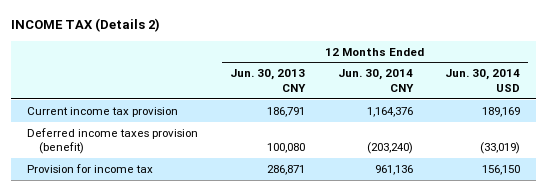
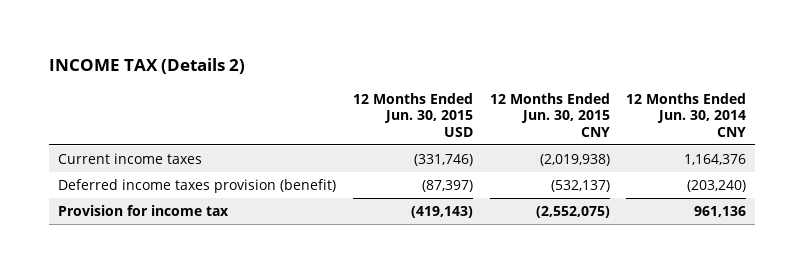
- | 12 Months Ended Jun. 30, 2013 CNY | 12 Months Ended Jun. 30, 2014 CNY | 12 Months Ended Jun. 30, 2014 USD
+ | 12 Months Ended Jun. 30, 2015 USD | 12 Months Ended Jun. 30, 2015 CNY | 12 Months Ended Jun. 30, 2014 CNY
- Current income tax provision | 186,791 | 1,164,376 | 189,169
+ Current income taxes | (331,746) | (2,019,938) | 1,164,376

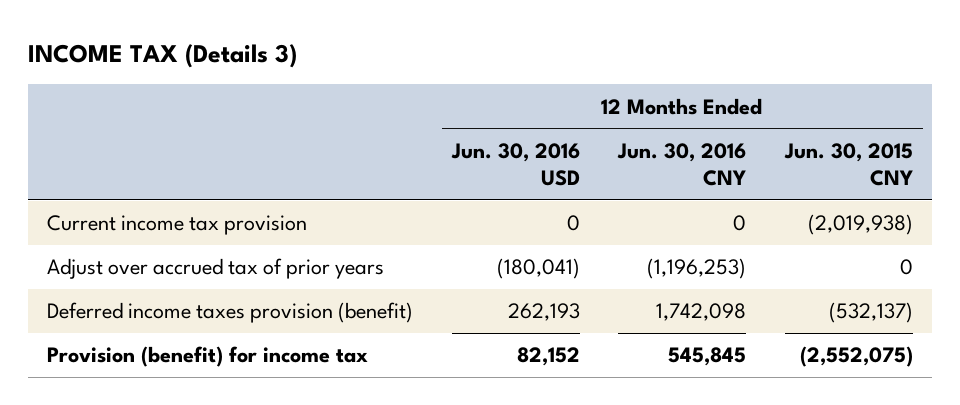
- INCOME TAX (Details 2)
+ INCOME TAX (Details 3)
- | 12 Months Ended Jun. 30, 2015 USD | 12 Months Ended Jun. 30, 2015 CNY | 12 Months Ended Jun. 30, 2014 CNY
+ | 12 Months Ended Jun. 30, 2016 USD | 12 Months Ended Jun. 30, 2016 CNY | 12 Months Ended Jun. 30, 2015 CNY
- Current income taxes | (331,746) | (2,019,938) | 1,164,376
+ Current income tax provision | 0 | 0 | (2,019,938)
+ Adjust over accrued tax of prior years | (180,041) | (1,196,253) | 0
- Provision for income tax | (419,143) | (2,552,075) | 961,136
+ Provision (benefit) for income tax | 82,152 | 545,845 | (2,552,075)

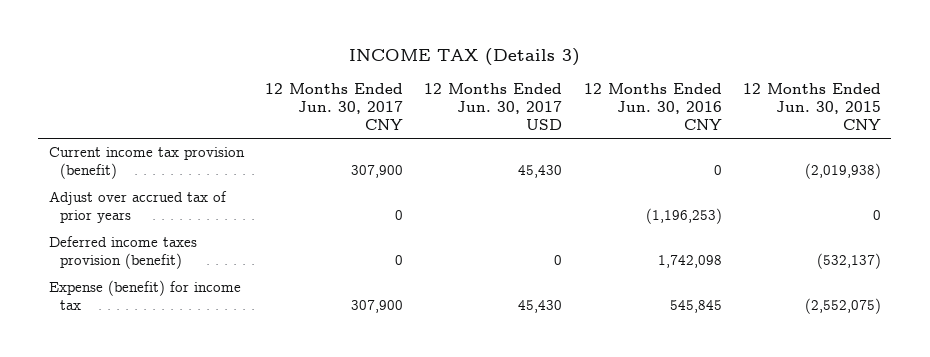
- | 12 Months Ended Jun. 30, 2016 USD | 12 Months Ended Jun. 30, 2016 CNY | 12 Months Ended Jun. 30, 2015 CNY
+ | 12 Months Ended Jun. 30, 2017 CNY | 12 Months Ended Jun. 30, 2017 USD | 12 Months Ended Jun. 30, 2016 CNY | 12 Months Ended Jun. 30, 2015 CNY
- Current income tax provision | 0 | 0 | (2,019,938)
+ Current income tax provision (benefit) | 307,900 | 45,430 | 0 | (2,019,938)
- Provision (benefit) for income tax | 82,152 | 545,845 | (2,552,075)
+ Expense (benefit) for income tax | 307,900 | 45,430 | 545,845 | (2,552,075)

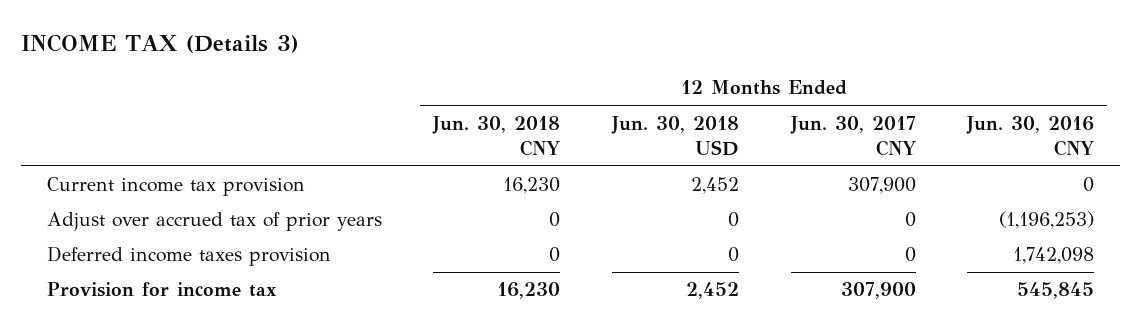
- | 12 Months Ended Jun. 30, 2017 CNY | 12 Months Ended Jun. 30, 2017 USD | 12 Months Ended Jun. 30, 2016 CNY | 12 Months Ended Jun. 30, 2015 CNY
+ | 12 Months Ended Jun. 30, 2018 CNY | 12 Months Ended Jun. 30, 2018 USD | 12 Months Ended Jun. 30, 2017 CNY | 12 Months Ended Jun. 30, 2016 CNY
- Current income tax provision (benefit) | 307,900 | 45,430 | 0 | (2,019,938)
+ Current income tax provision | 16,230 | 2,452 | 307,900 | 0
- Deferred income taxes provision (benefit) | 0 | 0 | 1,742,098 | (532,137)
- Expense (benefit) for income tax | 307,900 | 45,430 | 545,845 | (2,552,075)
+ Deferred income taxes provision | 0 | 0 | 0 | 1,742,098
+ Provision for income tax | 16,230 | 2,452 | 307,900 | 545,845

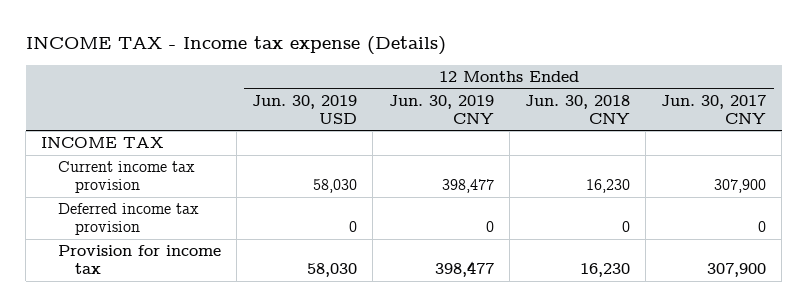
- INCOME TAX (Details 3)
+ INCOME TAX - Income tax expense (Details)
- | 12 Months Ended Jun. 30, 2018 CNY | 12 Months Ended Jun. 30, 2018 USD | 12 Months Ended Jun. 30, 2017 CNY | 12 Months Ended Jun. 30, 2016 CNY
+ | 12 Months Ended Jun. 30, 2019 USD | 12 Months Ended Jun. 30, 2019 CNY | 12 Months Ended Jun. 30, 2018 CNY | 12 Months Ended Jun. 30, 2017 CNY
+ INCOME TAX
- Adjust over accrued tax of prior years | 0 | 0 | 0 | (1,196,253)
- Deferred income taxes provision | 0 | 0 | 0 | 1,742,098
+ Deferred income tax provision | 0 | 0 | 0 | 0

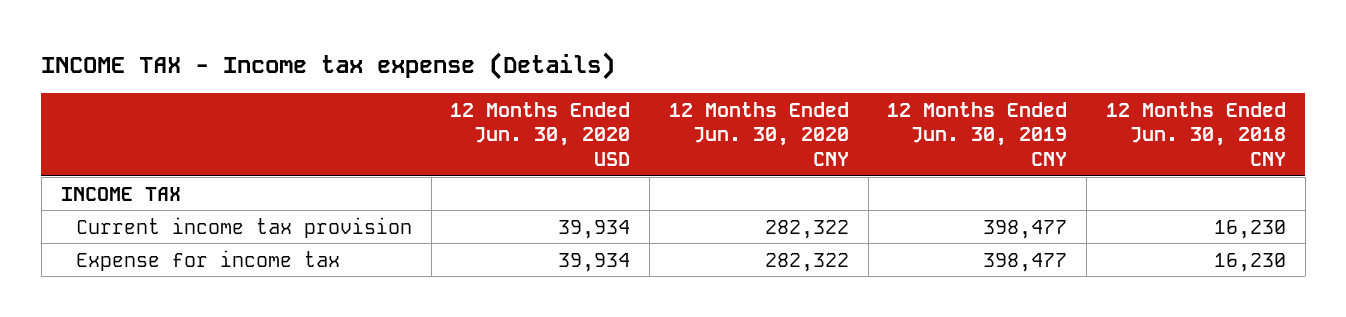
- | 12 Months Ended Jun. 30, 2019 USD | 12 Months Ended Jun. 30, 2019 CNY | 12 Months Ended Jun. 30, 2018 CNY | 12 Months Ended Jun. 30, 2017 CNY
+ | 12 Months Ended Jun. 30, 2020 USD | 12 Months Ended Jun. 30, 2020 CNY | 12 Months Ended Jun. 30, 2019 CNY | 12 Months Ended Jun. 30, 2018 CNY
- Deferred income tax provision | 0 | 0 | 0 | 0
- Provision for income tax | 58,030 | 398,477 | 16,230 | 307,900
+ Expense for income tax | 39,934 | 282,322 | 398,477 | 16,230

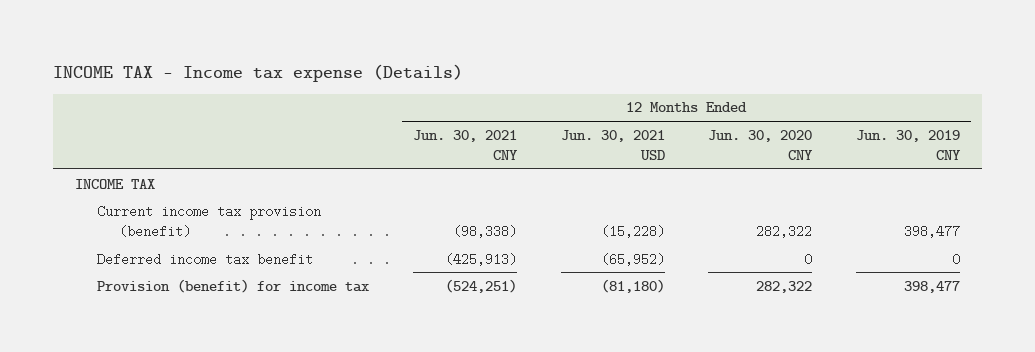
- | 12 Months Ended Jun. 30, 2020 USD | 12 Months Ended Jun. 30, 2020 CNY | 12 Months Ended Jun. 30, 2019 CNY | 12 Months Ended Jun. 30, 2018 CNY
+ | 12 Months Ended Jun. 30, 2021 CNY | 12 Months Ended Jun. 30, 2021 USD | 12 Months Ended Jun. 30, 2020 CNY | 12 Months Ended Jun. 30, 2019 CNY
- Current income tax provision | 39,934 | 282,322 | 398,477 | 16,230
- Expense for income tax | 39,934 | 282,322 | 398,477 | 16,230
+ Current income tax provision (benefit) | (98,338) | (15,228) | 282,322 | 398,477
+ Deferred income tax benefit | (425,913) | (65,952) | 0 | 0
+ Provision (benefit) for income tax | (524,251) | (81,180) | 282,322 | 398,477

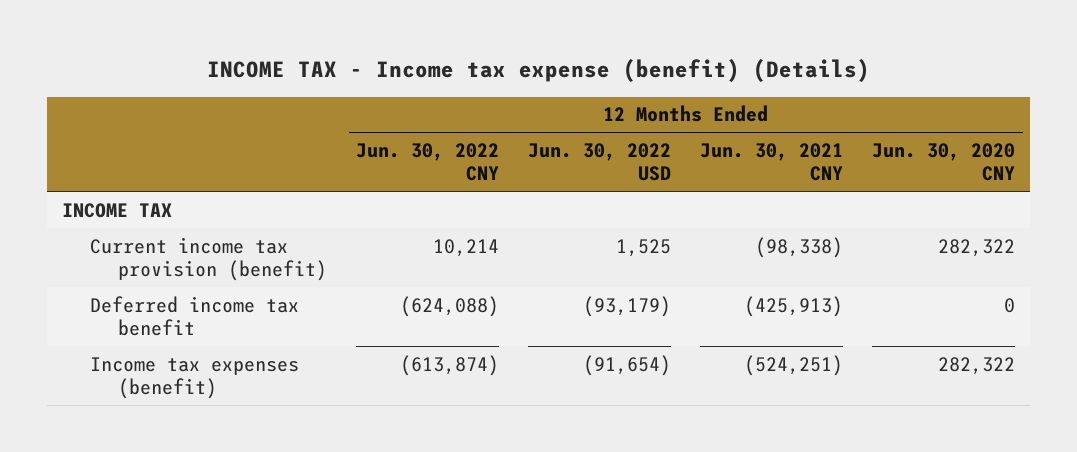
- INCOME TAX - Income tax expense (Details)
+ INCOME TAX - Income tax expense (benefit) (Details)
- | 12 Months Ended Jun. 30, 2021 CNY | 12 Months Ended Jun. 30, 2021 USD | 12 Months Ended Jun. 30, 2020 CNY | 12 Months Ended Jun. 30, 2019 CNY
+ | 12 Months Ended Jun. 30, 2022 CNY | 12 Months Ended Jun. 30, 2022 USD | 12 Months Ended Jun. 30, 2021 CNY | 12 Months Ended Jun. 30, 2020 CNY
- Provision (benefit) for income tax | (524,251) | (81,180) | 282,322 | 398,477
+ Income tax expenses (benefit) | (613,874) | (91,654) | (524,251) | 282,322

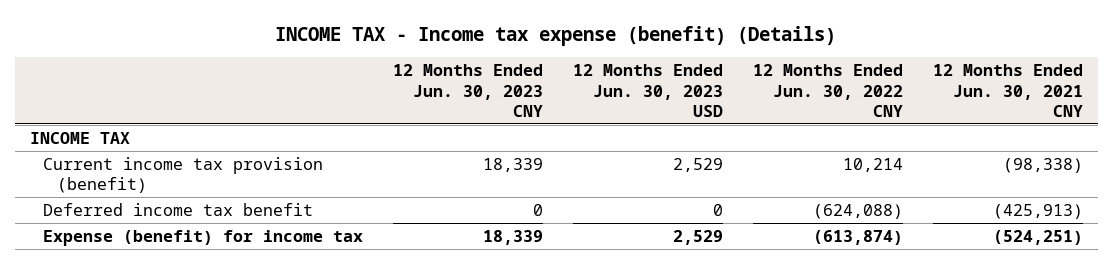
- | 12 Months Ended Jun. 30, 2022 CNY | 12 Months Ended Jun. 30, 2022 USD | 12 Months Ended Jun. 30, 2021 CNY | 12 Months Ended Jun. 30, 2020 CNY
+ | 12 Months Ended Jun. 30, 2023 CNY | 12 Months Ended Jun. 30, 2023 USD | 12 Months Ended Jun. 30, 2022 CNY | 12 Months Ended Jun. 30, 2021 CNY
- Income tax expenses (benefit) | (613,874) | (91,654) | (524,251) | 282,322
+ Expense (benefit) for income tax | 18,339 | 2,529 | (613,874) | (524,251)

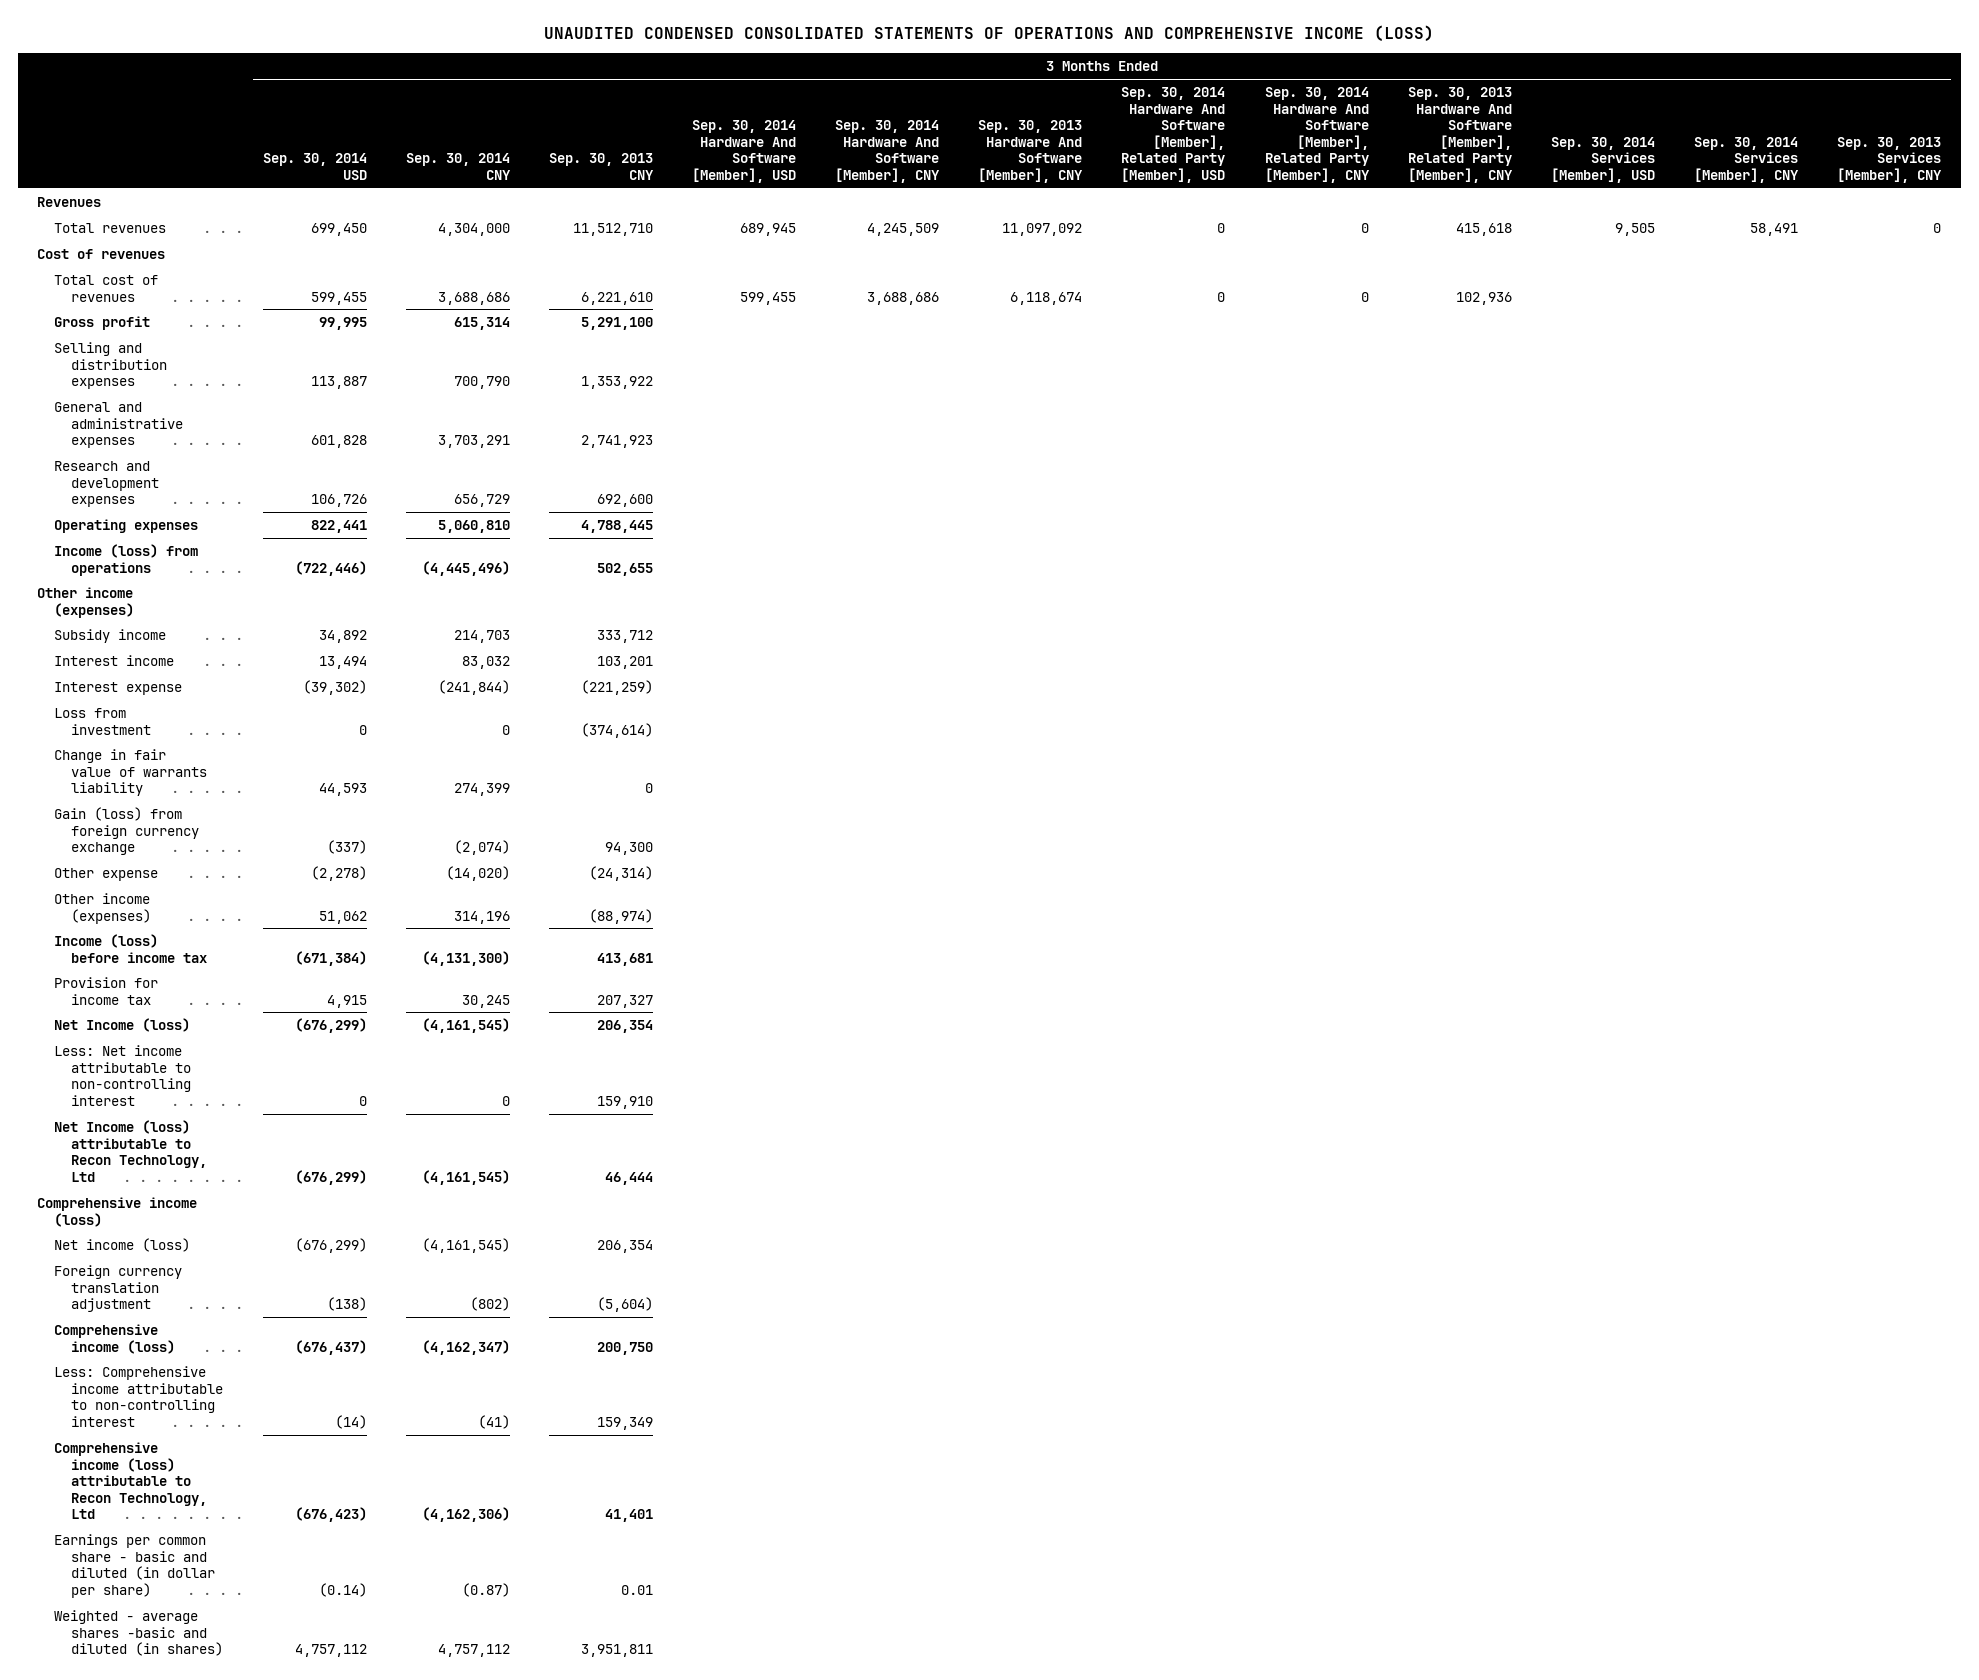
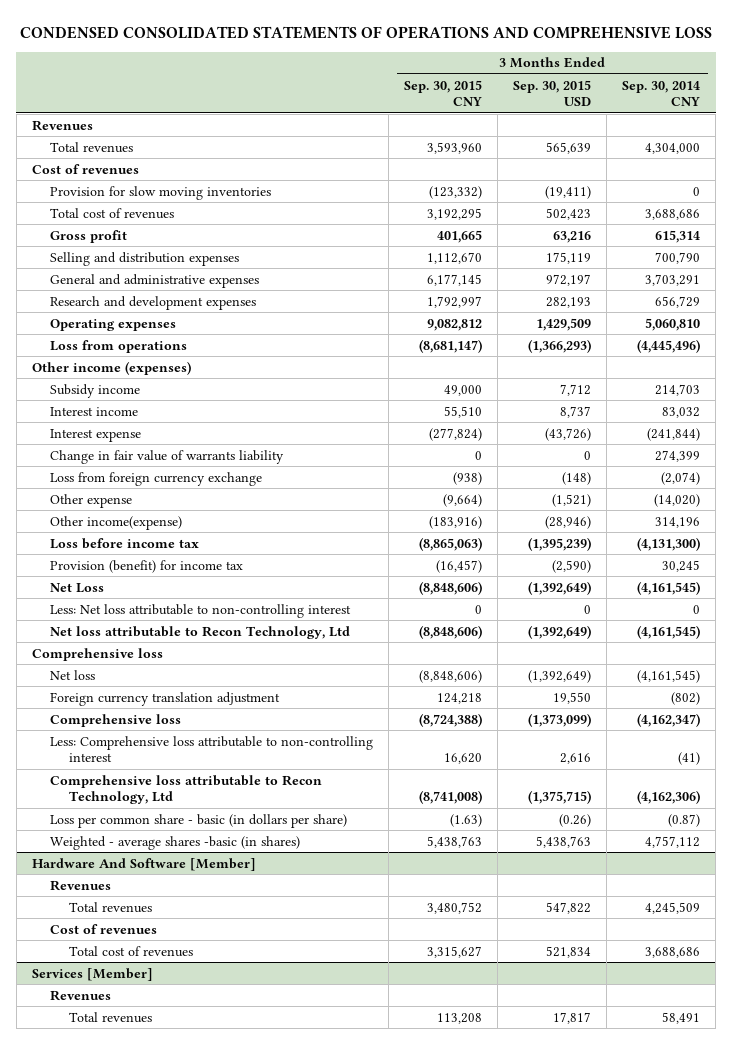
- UNAUDITED CONDENSED CONSOLIDATED STATEMENTS OF OPERATIONS AND COMPREHENSIVE INCOME (LOSS)
+ CONDENSED CONSOLIDATED STATEMENTS OF OPERATIONS AND COMPREHENSIVE LOSS
- | 3 Months Ended Sep. 30, 2014 USD | 3 Months Ended Sep. 30, 2014 CNY | 3 Months Ended Sep. 30, 2013 CNY | 3 Months Ended Sep. 30, 2014 Hardware And Software [Member], USD | 3 Months Ended Sep. 30, 2014 Hardware And Software [Member], CNY | 3 Months Ended Sep. 30, 2013 Hardware And Software [Member], CNY | 3 Months Ended Sep. 30, 2014 Hardware And Software [Member], Related Party [Member], USD | 3 Months Ended Sep. 30, 2014 Hardware And Software [Member], Related Party [Member], CNY | 3 Months Ended Sep. 30, 2013 Hardware And Software [Member], Related Party [Member], CNY | 3 Months Ended Sep. 30, 2014 Services [Member], USD | 3 Months Ended Sep. 30, 2014 Services [Member], CNY | 3 Months Ended Sep. 30, 2013 Services [Member], CNY
+ | 3 Months Ended Sep. 30, 2015 CNY | 3 Months Ended Sep. 30, 2015 USD | 3 Months Ended Sep. 30, 2014 CNY
+ Provision for slow moving inventories | (123,332) | (19,411) | 0
- Income (loss) from operations | (722,446) | (4,445,496) | 502,655 | | | | | | | | |
+ Loss from operations | (8,681,147) | (1,366,293) | (4,445,496)
- Loss from investment | 0 | 0 | (374,614) | | | | | | | | |
- Gain (loss) from foreign currency exchange | (337) | (2,074) | 94,300 | | | | | | | | |
+ Loss from foreign currency exchange | (938) | (148) | (2,074)
- Other income (expenses) | 51,062 | 314,196 | (88,974) | | | | | | | | |
- Income (loss) before income tax | (671,384) | (4,131,300) | 413,681 | | | | | | | | |
- Provision for income tax | 4,915 | 30,245 | 207,327 | | | | | | | | |
- Net Income (loss) | (676,299) | (4,161,545) | 206,354 | | | | | | | | |
- Less: Net income attributable to non-controlling interest | 0 | 0 | 159,910 | | | | | | | | |
- Net Income (loss) attributable to Recon Technology, Ltd | (676,299) | (4,161,545) | 46,444 | | | | | | | | |
- Comprehensive income (loss)
- Net income (loss) | (676,299) | (4,161,545) | 206,354 | | | | | | | | |
+ Other income(expense) | (183,916) | (28,946) | 314,196
+ Loss before income tax | (8,865,063) | (1,395,239) | (4,131,300)
+ Provision (benefit) for income tax | (16,457) | (2,590) | 30,245
+ Net Loss | (8,848,606) | (1,392,649) | (4,161,545)
+ Less: Net loss attributable to non-controlling interest | 0 | 0 | 0
+ Net loss attributable to Recon Technology, Ltd | (8,848,606) | (1,392,649) | (4,161,545)
+ Comprehensive loss
+ Net loss | (8,848,606) | (1,392,649) | (4,161,545)
- Comprehensive income (loss) | (676,437) | (4,162,347) | 200,750 | | | | | | | | |
- Less: Comprehensive income attributable to non-controlling interest | (14) | (41) | 159,349 | | | | | | | | |
- Comprehensive income (loss) attributable to Recon Technology, Ltd | (676,423) | (4,162,306) | 41,401 | | | | | | | | |
- Earnings per common share - basic and diluted (in dollar per share) | (0.14) | (0.87) | 0.01 | | | | | | | | |
- Weighted - average shares -basic and diluted (in shares) | 4,757,112 | 4,757,112 | 3,951,811 | | | | | | | | |
+ Comprehensive loss | (8,724,388) | (1,373,099) | (4,162,347)
+ Less: Comprehensive loss attributable to non-controlling interest | 16,620 | 2,616 | (41)
+ Comprehensive loss attributable to Recon Technology, Ltd | (8,741,008) | (1,375,715) | (4,162,306)
+ Loss per common share - basic (in dollars per share) | (1.63) | (0.26) | (0.87)
+ Weighted - average shares -basic (in shares) | 5,438,763 | 5,438,763 | 4,757,112
+ Hardware And Software [Member]
+ Revenues
+ Total revenues | 3,480,752 | 547,822 | 4,245,509
+ Cost of revenues
+ Total cost of revenues | 3,315,627 | 521,834 | 3,688,686
+ Services [Member]
+ Revenues
+ Total revenues | 113,208 | 17,817 | 58,491

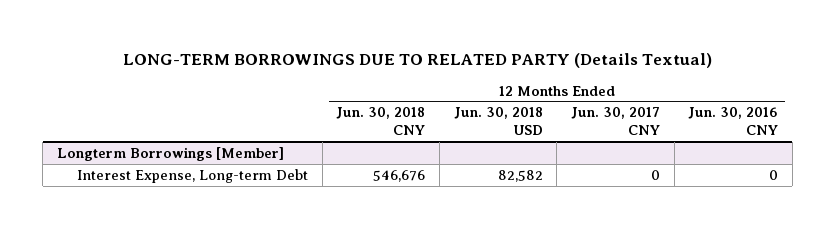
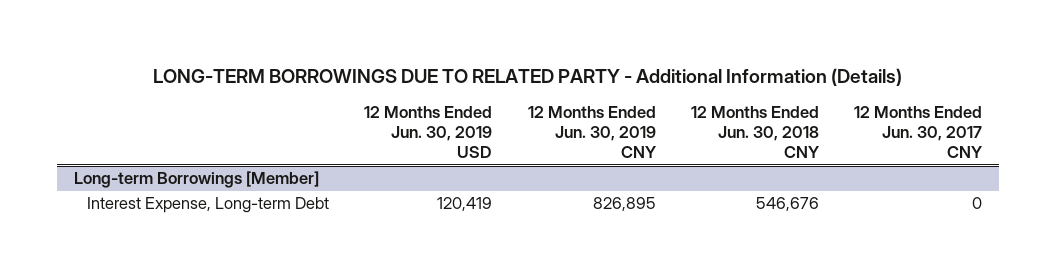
- LONG-TERM BORROWINGS DUE TO RELATED PARTY (Details Textual)
+ LONG-TERM BORROWINGS DUE TO RELATED PARTY - Additional Information (Details)
- | 12 Months Ended Jun. 30, 2018 CNY | 12 Months Ended Jun. 30, 2018 USD | 12 Months Ended Jun. 30, 2017 CNY | 12 Months Ended Jun. 30, 2016 CNY
+ | 12 Months Ended Jun. 30, 2019 USD | 12 Months Ended Jun. 30, 2019 CNY | 12 Months Ended Jun. 30, 2018 CNY | 12 Months Ended Jun. 30, 2017 CNY
- Longterm Borrowings [Member]
+ Long-term Borrowings [Member]

